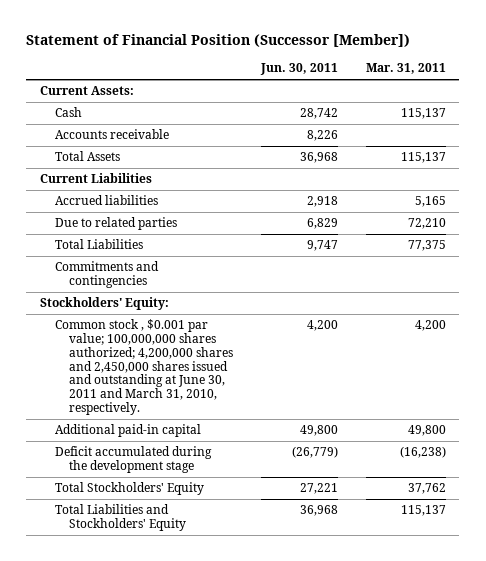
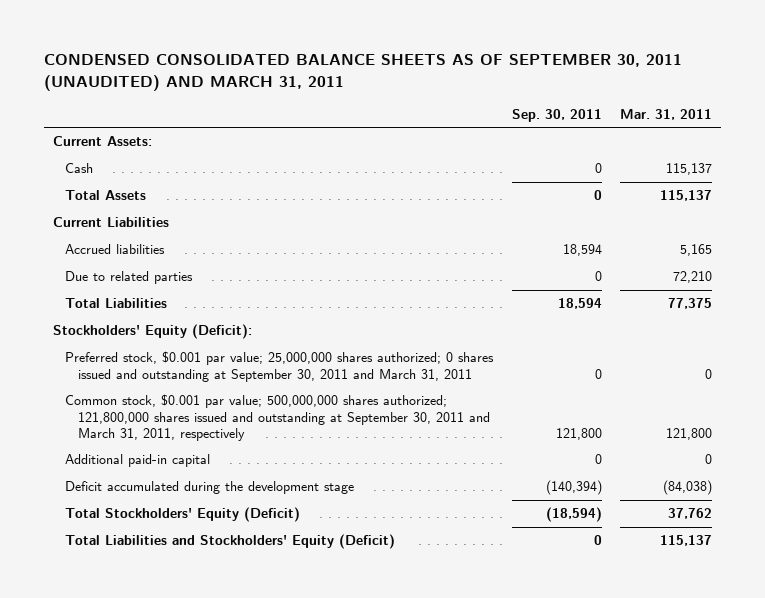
- Statement of Financial Position (Successor [Member])
+ CONDENSED CONSOLIDATED BALANCE SHEETS AS OF SEPTEMBER 30, 2011 (UNAUDITED) AND MARCH 31, 2011
- | Jun. 30, 2011 | Mar. 31, 2011
+ | Sep. 30, 2011 | Mar. 31, 2011
- Accounts receivable | 8,226 |
- Commitments and contingencies
- Stockholders' Equity:
- Common stock , $0.001 par value; 100,000,000 shares authorized; 4,200,000 shares and 2,450,000 shares issued and outstanding at June 30, 2011 and March 31, 2010, respectively. | 4,200 | 4,200
- Additional paid-in capital | 49,800 | 49,800
- Deficit accumulated during the development stage | (26,779) | (16,238)
- Total Stockholders' Equity | 27,221 | 37,762
- Total Liabilities and Stockholders' Equity | 36,968 | 115,137
+ Stockholders' Equity (Deficit):
+ Preferred stock, $0.001 par value; 25,000,000 shares authorized; 0 shares issued and outstanding at September 30, 2011 and March 31, 2011 | 0 | 0
+ Common stock, $0.001 par value; 500,000,000 shares authorized; 121,800,000 shares issued and outstanding at September 30, 2011 and March 31, 2011, respectively | 121,800 | 121,800
+ Additional paid-in capital | 0 | 0
+ Deficit accumulated during the development stage | (140,394) | (84,038)
+ Total Stockholders' Equity (Deficit) | (18,594) | 37,762
+ Total Liabilities and Stockholders' Equity (Deficit) | 0 | 115,137

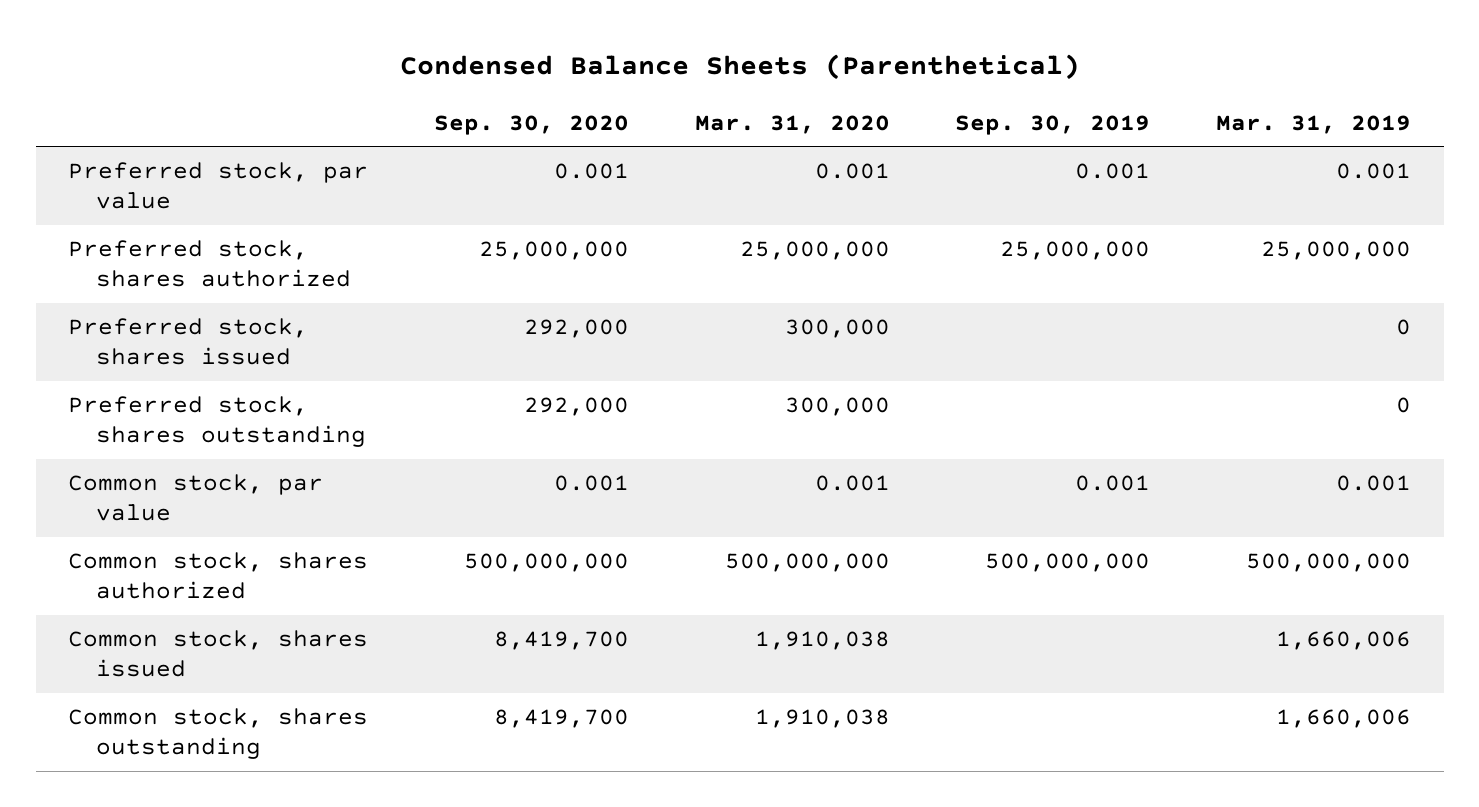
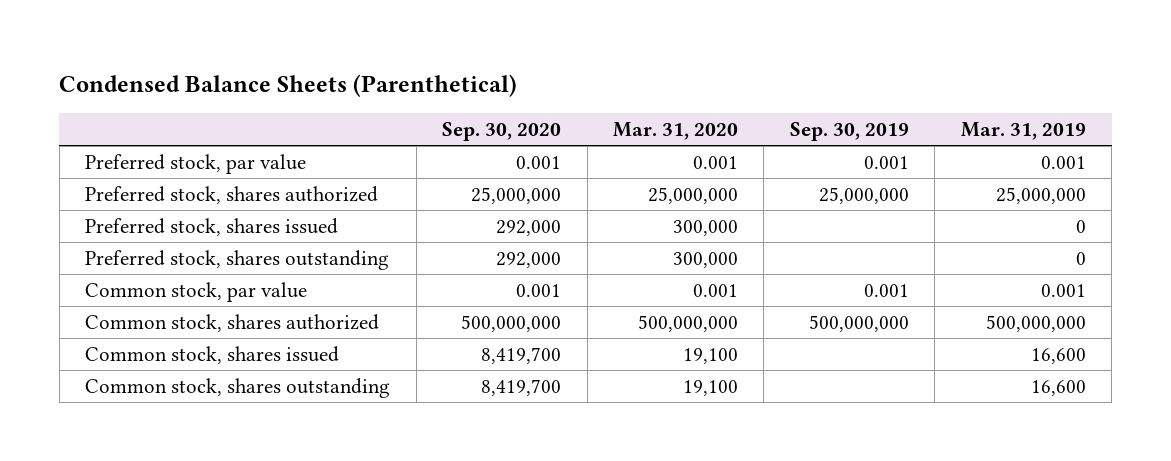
- Common stock, shares issued | 8,419,700 | 1,910,038 | | 1,660,006
- Common stock, shares outstanding | 8,419,700 | 1,910,038 | | 1,660,006
+ Common stock, shares issued | 8,419,700 | 19,100 | | 16,600
+ Common stock, shares outstanding | 8,419,700 | 19,100 | | 16,600

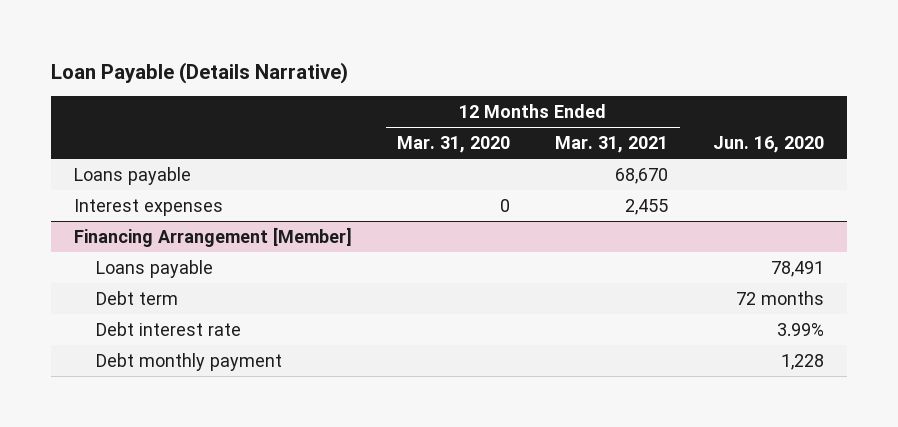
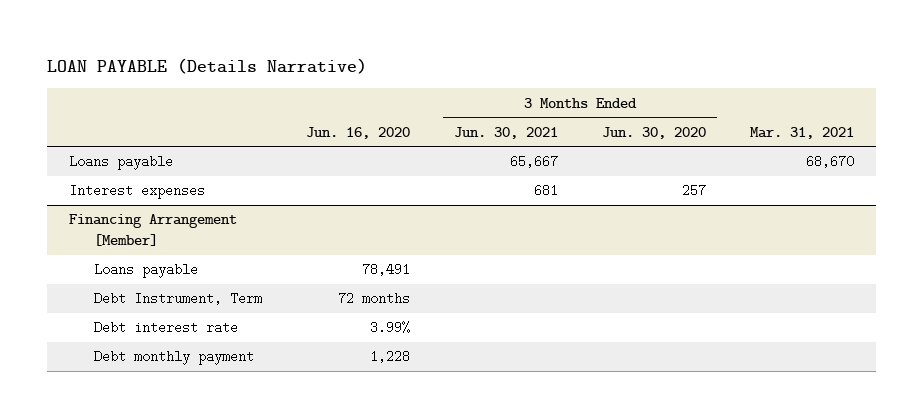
- Loan Payable (Details Narrative)
+ LOAN PAYABLE (Details Narrative)
- | 12 Months Ended Mar. 31, 2020 | 12 Months Ended Mar. 31, 2021 | Jun. 16, 2020
+ | Jun. 16, 2020 | 3 Months Ended Jun. 30, 2021 | 3 Months Ended Jun. 30, 2020 | Mar. 31, 2021
@ Financing Arrangement [Member]
- Debt term | | | 72 months
+ Debt Instrument, Term | 72 months | | |

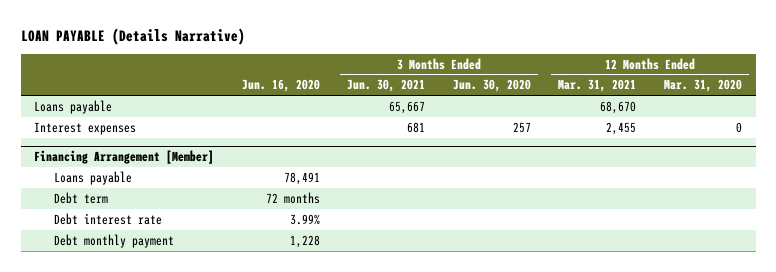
- | Jun. 16, 2020 | 3 Months Ended Jun. 30, 2021 | 3 Months Ended Jun. 30, 2020 | Mar. 31, 2021
+ | Jun. 16, 2020 | 3 Months Ended Jun. 30, 2021 | 3 Months Ended Jun. 30, 2020 | 12 Months Ended Mar. 31, 2021 | 12 Months Ended Mar. 31, 2020
@ Financing Arrangement [Member]
- Debt Instrument, Term | 72 months | | |
+ Debt term | 72 months | | | |

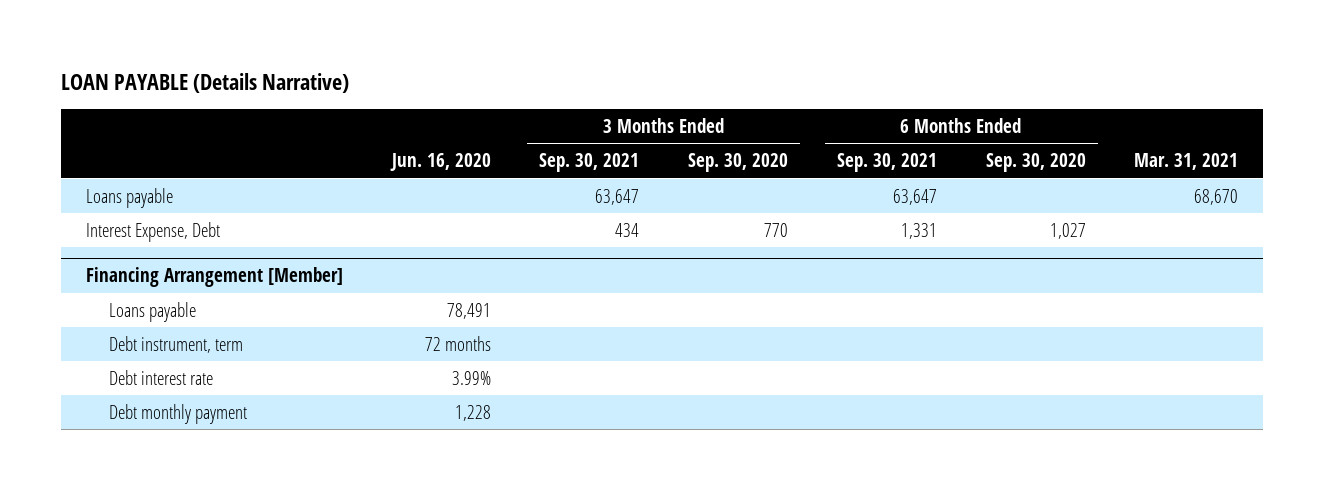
- | Jun. 16, 2020 | 3 Months Ended Jun. 30, 2021 | 3 Months Ended Jun. 30, 2020 | 12 Months Ended Mar. 31, 2021 | 12 Months Ended Mar. 31, 2020
+ | Jun. 16, 2020 | 3 Months Ended Sep. 30, 2021 | 3 Months Ended Sep. 30, 2020 | 6 Months Ended Sep. 30, 2021 | 6 Months Ended Sep. 30, 2020 | Mar. 31, 2021
- Interest expenses | | 681 | 257 | 2,455 | 0
+ Interest Expense, Debt | | 434 | 770 | 1,331 | 1,027 |
@ Financing Arrangement [Member]
- Debt term | 72 months | | | |
+ Debt instrument, term | 72 months | | | | |

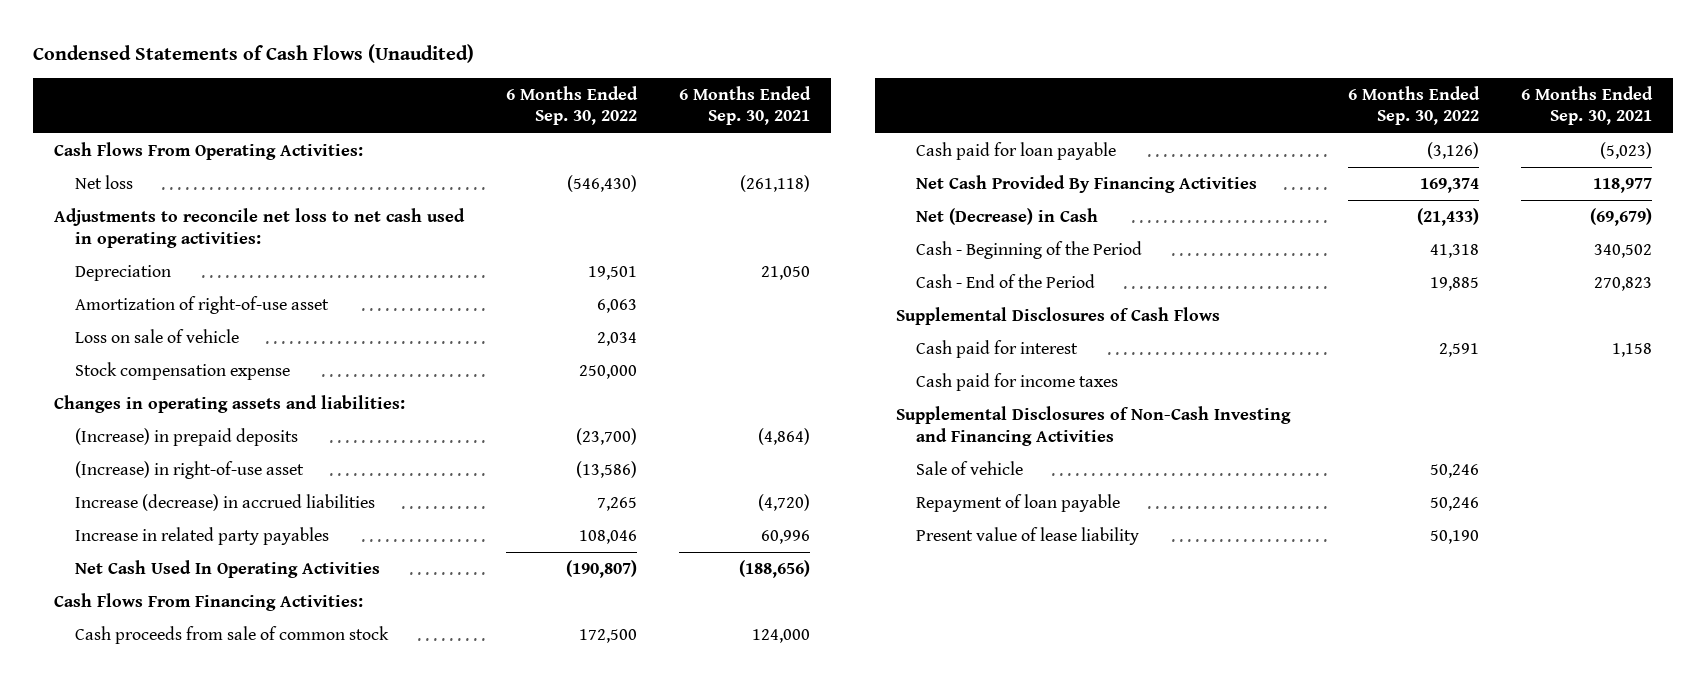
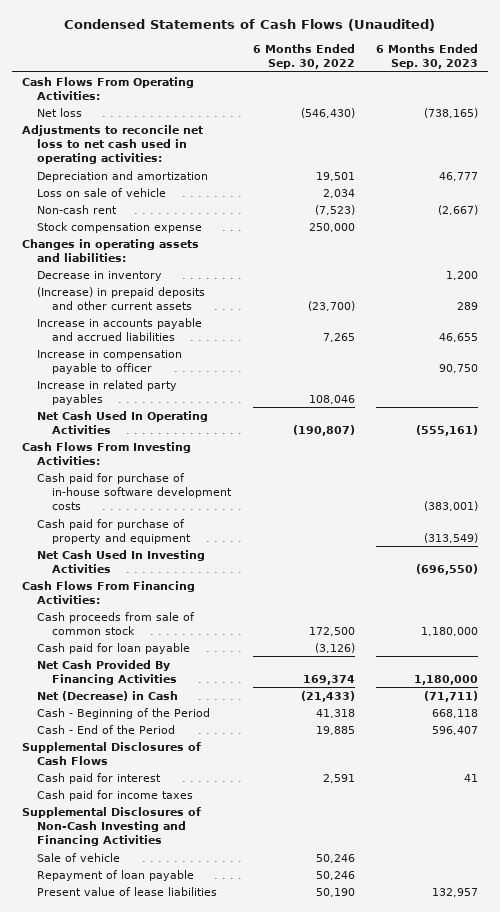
- | 6 Months Ended Sep. 30, 2022 | 6 Months Ended Sep. 30, 2021
+ | 6 Months Ended Sep. 30, 2022 | 6 Months Ended Sep. 30, 2023
- Depreciation | 19,501 | 21,050
- Amortization of right-of-use asset | 6,063 |
+ Depreciation and amortization | 19,501 | 46,777
+ Non-cash rent | (7,523) | (2,667)
- (Increase) in prepaid deposits | (23,700) | (4,864)
- (Increase) in right-of-use asset | (13,586) |
- Increase (decrease) in accrued liabilities | 7,265 | (4,720)
+ Decrease in inventory | | 1,200
+ (Increase) in prepaid deposits and other current assets | (23,700) | 289
+ Increase in accounts payable and accrued liabilities | 7,265 | 46,655
+ Increase in compensation payable to officer | | 90,750
+ Cash Flows From Investing Activities:
+ Cash paid for purchase of in-house software development costs | | (383,001)
+ Cash paid for purchase of property and equipment | | (313,549)
+ Net Cash Used In Investing Activities | | (696,550)
- Present value of lease liability | 50,190 |
+ Present value of lease liabilities | 50,190 | 132,957

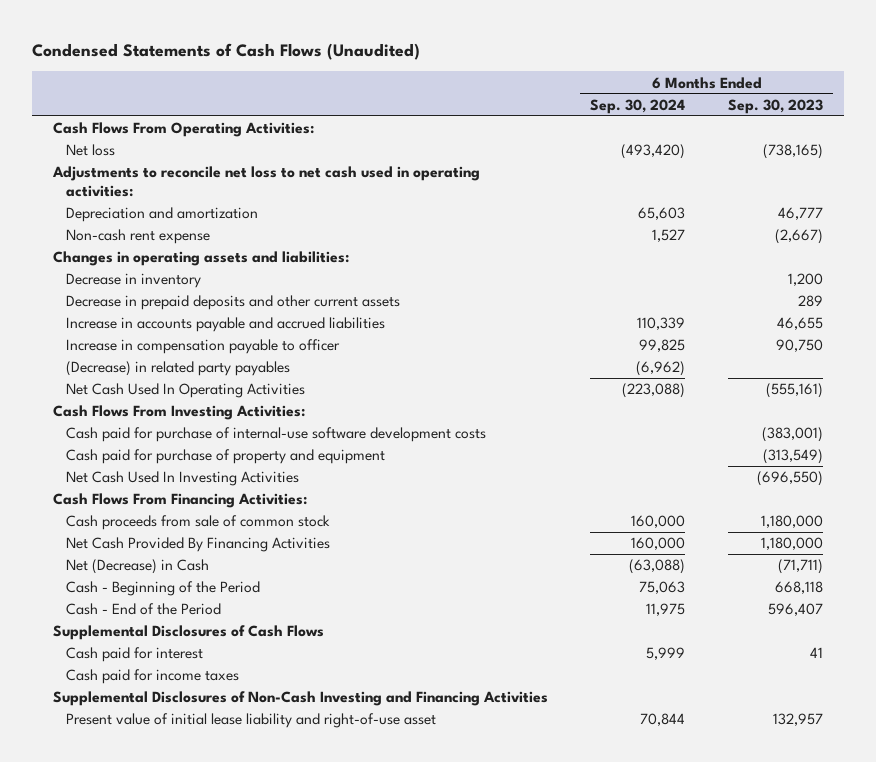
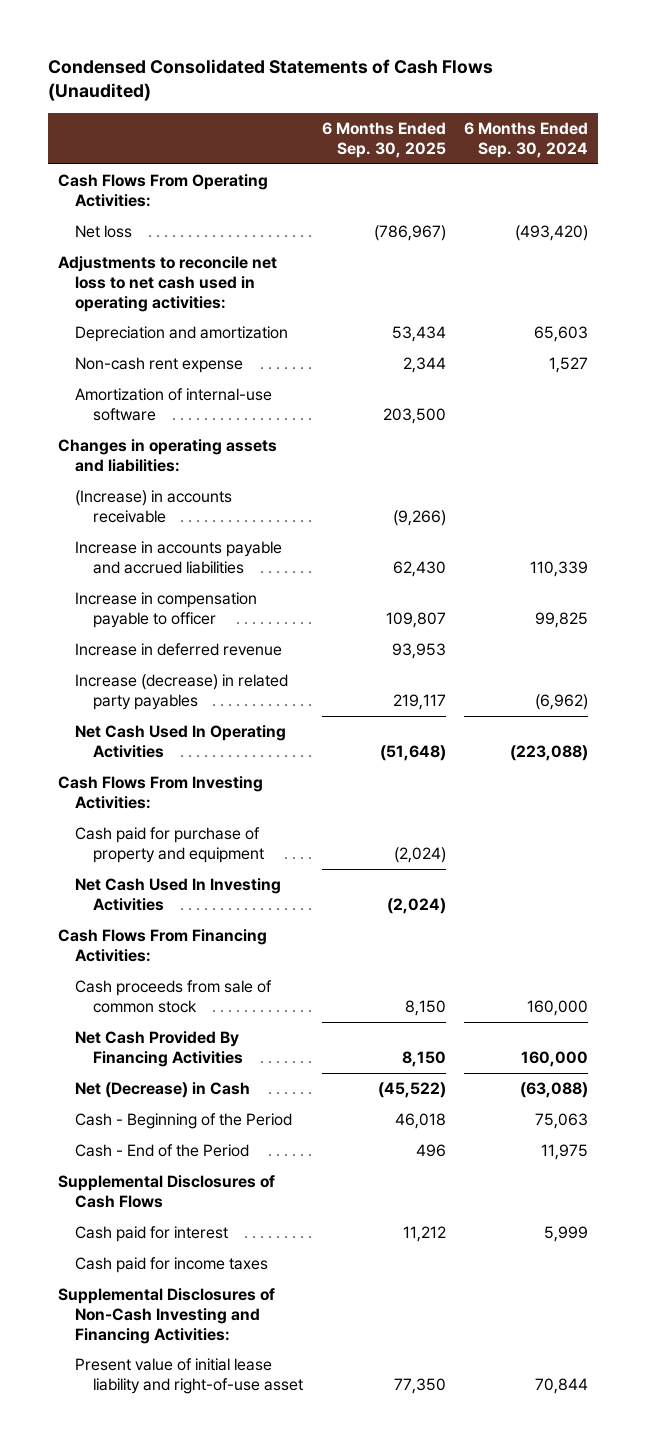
- Condensed Statements of Cash Flows (Unaudited)
+ Condensed Consolidated Statements of Cash Flows (Unaudited)
- | 6 Months Ended Sep. 30, 2024 | 6 Months Ended Sep. 30, 2023
+ | 6 Months Ended Sep. 30, 2025 | 6 Months Ended Sep. 30, 2024
+ Amortization of internal-use software | 203,500 |
- Decrease in inventory | | 1,200
- Decrease in prepaid deposits and other current assets | | 289
+ (Increase) in accounts receivable | (9,266) |
- (Decrease) in related party payables | (6,962) |
+ Increase in deferred revenue | 93,953 |
+ Increase (decrease) in related party payables | 219,117 | (6,962)
- Cash paid for purchase of internal-use software development costs | | (383,001)
- Supplemental Disclosures of Non-Cash Investing and Financing Activities
+ Supplemental Disclosures of Non-Cash Investing and Financing Activities:

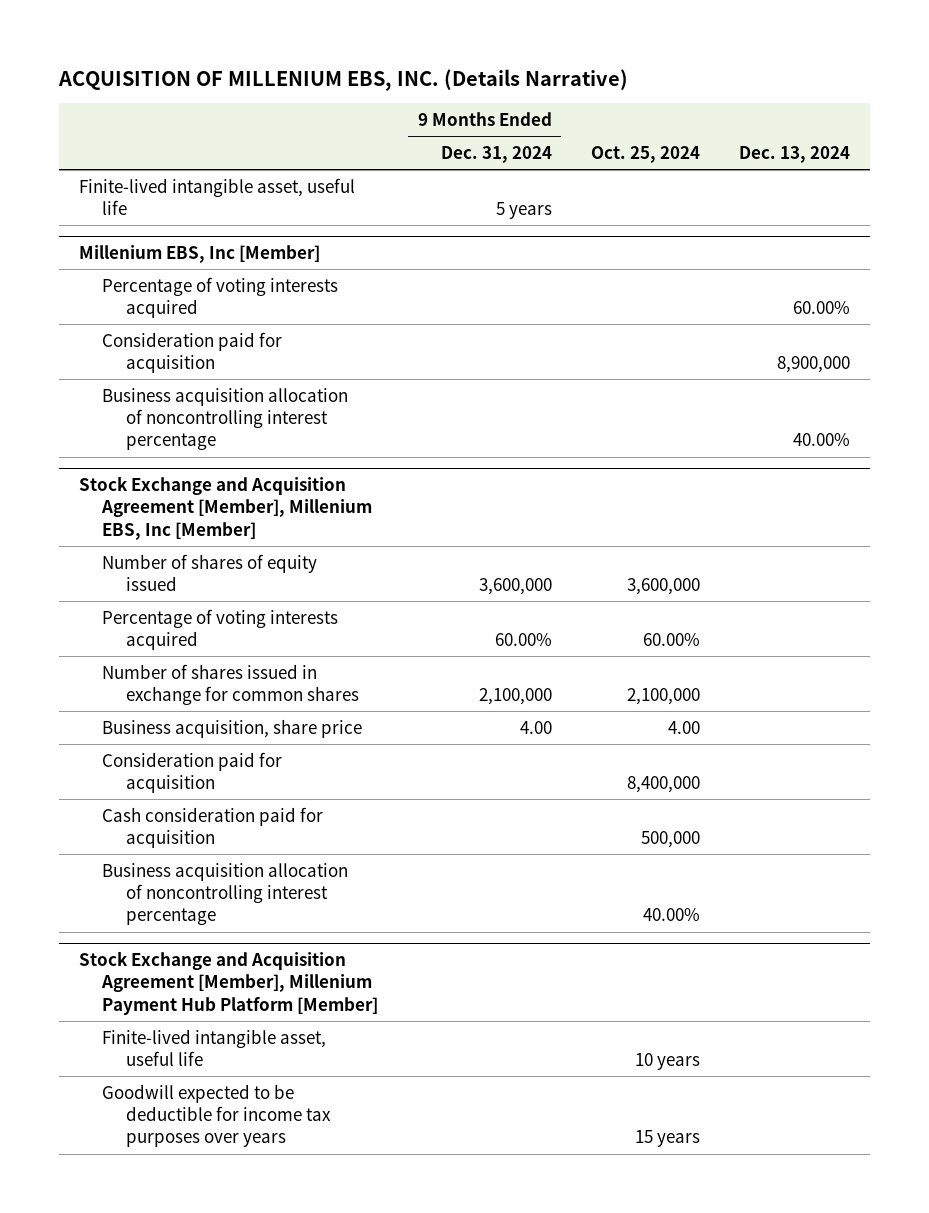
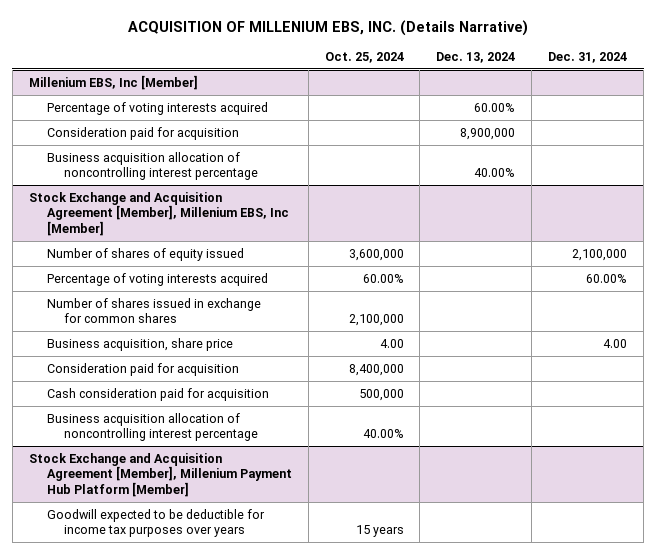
- | 9 Months Ended Dec. 31, 2024 | Oct. 25, 2024 | Dec. 13, 2024
+ | Oct. 25, 2024 | Dec. 13, 2024 | Dec. 31, 2024
- Finite-lived intangible asset, useful life | 5 years | |
@ Stock Exchange and Acquisition Agreement [Member], Millenium Payment Hub Platform [Member]
- Finite-lived intangible asset, useful life | | 10 years |

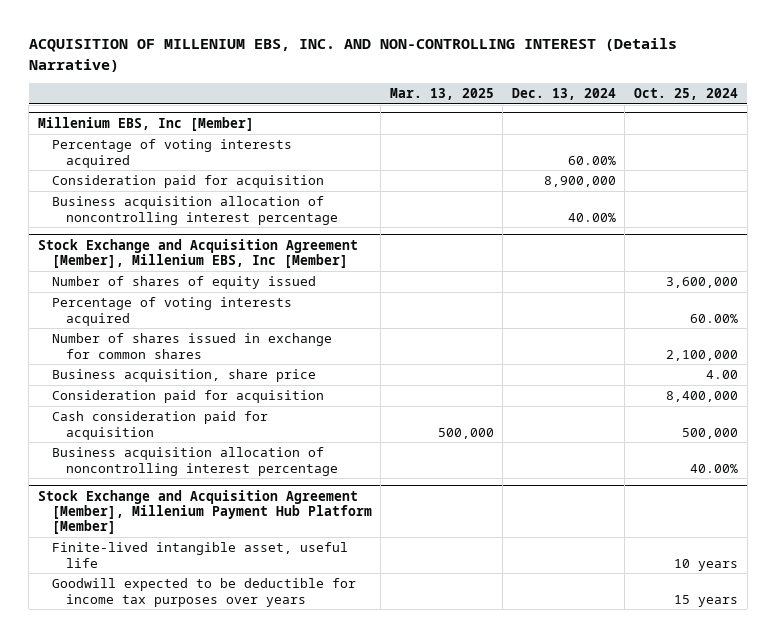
- ACQUISITION OF MILLENIUM EBS, INC. (Details Narrative)
+ ACQUISITION OF MILLENIUM EBS, INC. AND NON-CONTROLLING INTEREST (Details Narrative)
- | Oct. 25, 2024 | Dec. 13, 2024 | Dec. 31, 2024
+ | Mar. 13, 2025 | Dec. 13, 2024 | Oct. 25, 2024
@ Stock Exchange and Acquisition Agreement [Member], Millenium Payment Hub Platform [Member]
+ Finite-lived intangible asset, useful life | | | 10 years

